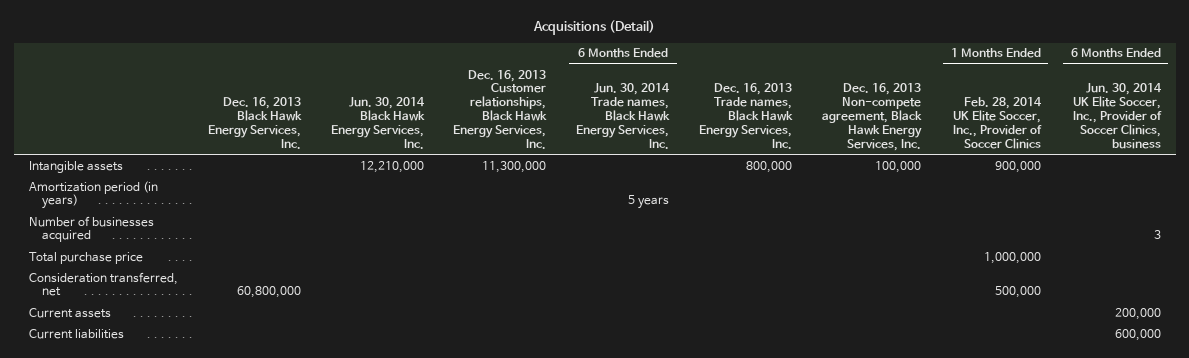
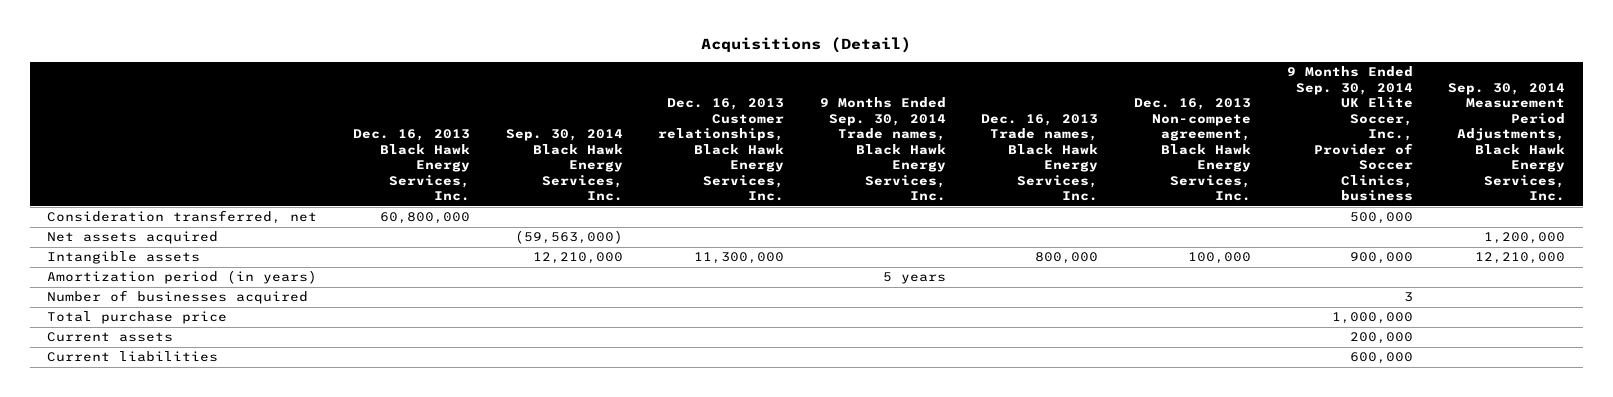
- | Dec. 16, 2013 Black Hawk Energy Services, Inc. | Jun. 30, 2014 Black Hawk Energy Services, Inc. | Dec. 16, 2013 Customer relationships, Black Hawk Energy Services, Inc. | 6 Months Ended Jun. 30, 2014 Trade names, Black Hawk Energy Services, Inc. | Dec. 16, 2013 Trade names, Black Hawk Energy Services, Inc. | Dec. 16, 2013 Non-compete agreement, Black Hawk Energy Services, Inc. | 1 Months Ended Feb. 28, 2014 UK Elite Soccer, Inc., Provider of Soccer Clinics | 6 Months Ended Jun. 30, 2014 UK Elite Soccer, Inc., Provider of Soccer Clinics, business
+ | Dec. 16, 2013 Black Hawk Energy Services, Inc. | Sep. 30, 2014 Black Hawk Energy Services, Inc. | Dec. 16, 2013 Customer relationships, Black Hawk Energy Services, Inc. | 9 Months Ended Sep. 30, 2014 Trade names, Black Hawk Energy Services, Inc. | Dec. 16, 2013 Trade names, Black Hawk Energy Services, Inc. | Dec. 16, 2013 Non-compete agreement, Black Hawk Energy Services, Inc. | 9 Months Ended Sep. 30, 2014 UK Elite Soccer, Inc., Provider of Soccer Clinics, business | Sep. 30, 2014 Measurement Period Adjustments, Black Hawk Energy Services, Inc.
moved up: Consideration transferred, net | 60,800,000 | | | | | | 500,000 |
+ Net assets acquired | | (59,563,000) | | | | | | 1,200,000

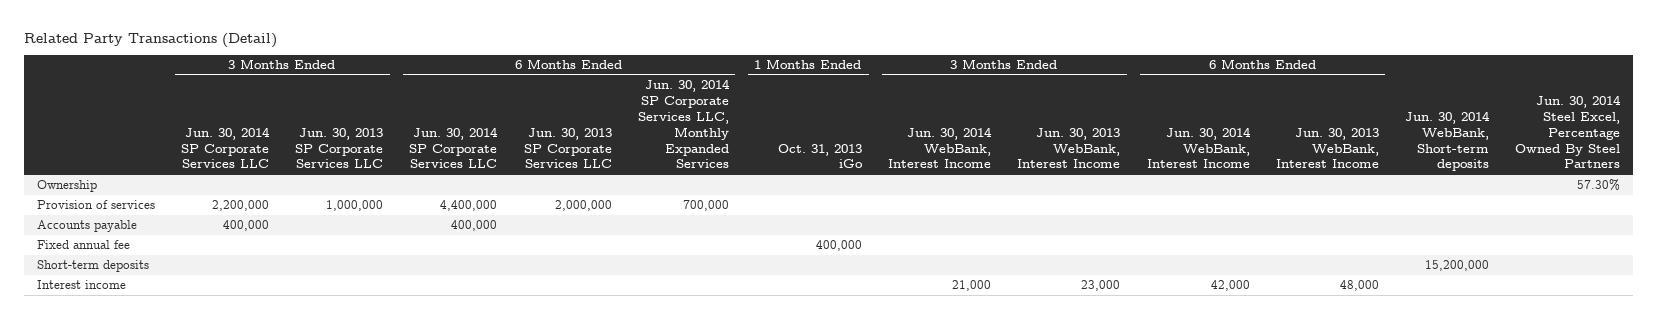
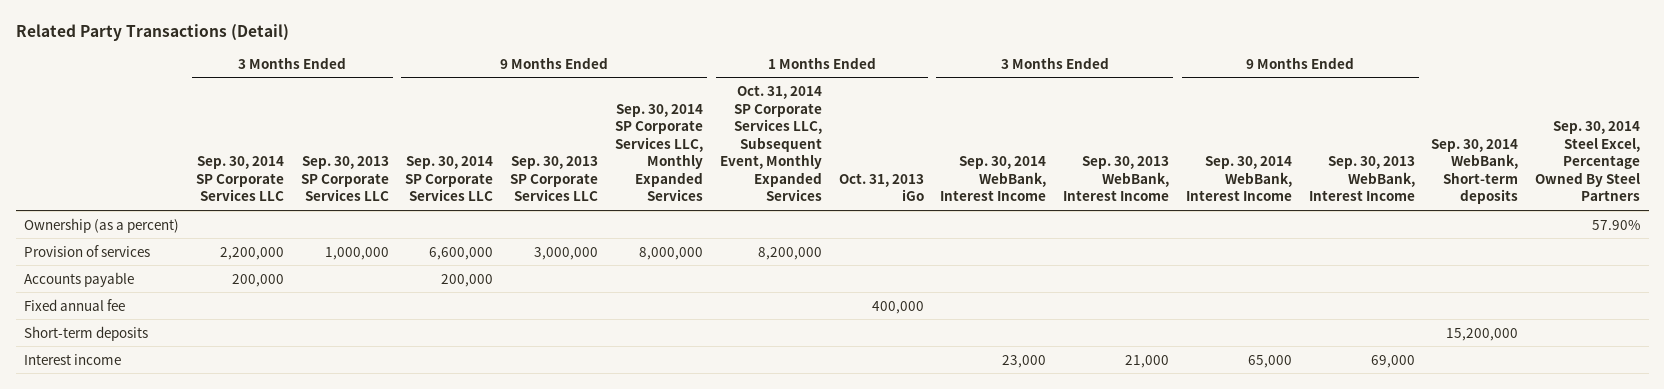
- | 3 Months Ended Jun. 30, 2014 SP Corporate Services LLC | 3 Months Ended Jun. 30, 2013 SP Corporate Services LLC | 6 Months Ended Jun. 30, 2014 SP Corporate Services LLC | 6 Months Ended Jun. 30, 2013 SP Corporate Services LLC | 6 Months Ended Jun. 30, 2014 SP Corporate Services LLC, Monthly Expanded Services | 1 Months Ended Oct. 31, 2013 iGo | 3 Months Ended Jun. 30, 2014 WebBank, Interest Income | 3 Months Ended Jun. 30, 2013 WebBank, Interest Income | 6 Months Ended Jun. 30, 2014 WebBank, Interest Income | 6 Months Ended Jun. 30, 2013 WebBank, Interest Income | Jun. 30, 2014 WebBank, Short-term deposits | Jun. 30, 2014 Steel Excel, Percentage Owned By Steel Partners
+ | 3 Months Ended Sep. 30, 2014 SP Corporate Services LLC | 3 Months Ended Sep. 30, 2013 SP Corporate Services LLC | 9 Months Ended Sep. 30, 2014 SP Corporate Services LLC | 9 Months Ended Sep. 30, 2013 SP Corporate Services LLC | 9 Months Ended Sep. 30, 2014 SP Corporate Services LLC, Monthly Expanded Services | 1 Months Ended Oct. 31, 2014 SP Corporate Services LLC, Subsequent Event, Monthly Expanded Services | 1 Months Ended Oct. 31, 2013 iGo | 3 Months Ended Sep. 30, 2014 WebBank, Interest Income | 3 Months Ended Sep. 30, 2013 WebBank, Interest Income | 9 Months Ended Sep. 30, 2014 WebBank, Interest Income | 9 Months Ended Sep. 30, 2013 WebBank, Interest Income | Sep. 30, 2014 WebBank, Short-term deposits | Sep. 30, 2014 Steel Excel, Percentage Owned By Steel Partners
- Ownership | | | | | | | | | | | | 57.30%
+ Ownership (as a percent) | | | | | | | | | | | | | 57.90%

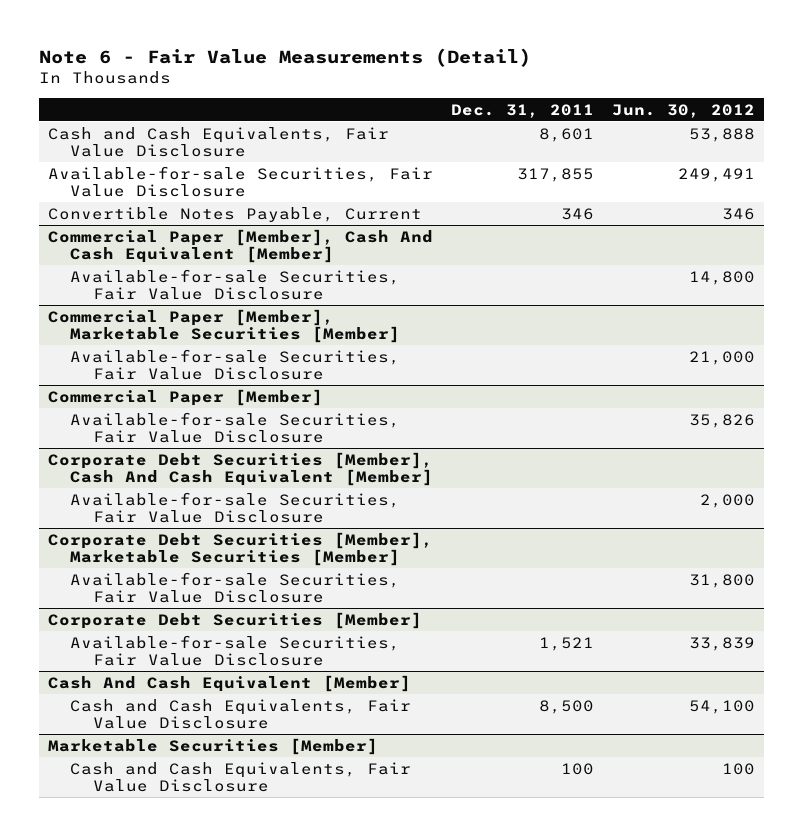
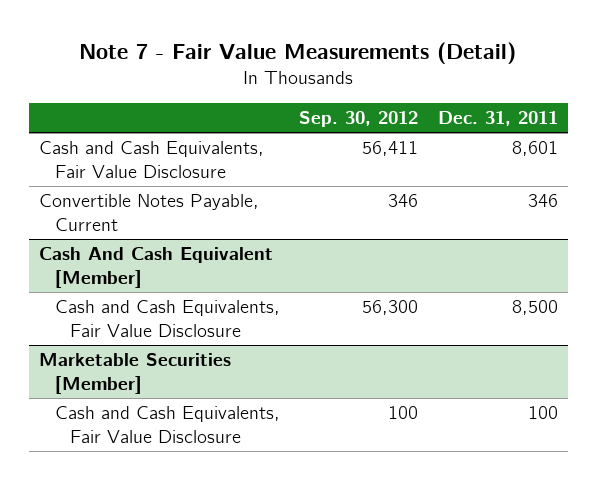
- Note 6 - Fair Value Measurements (Detail)
+ Note 7 - Fair Value Measurements (Detail)
- | Dec. 31, 2011 | Jun. 30, 2012
+ | Sep. 30, 2012 | Dec. 31, 2011
- Available-for-sale Securities, Fair Value Disclosure | 317,855 | 249,491
- Commercial Paper [Member], Cash And Cash Equivalent [Member]
- Available-for-sale Securities, Fair Value Disclosure | | 14,800
- Commercial Paper [Member], Marketable Securities [Member]
- Available-for-sale Securities, Fair Value Disclosure | | 21,000
- Commercial Paper [Member]
- Available-for-sale Securities, Fair Value Disclosure | | 35,826
- Corporate Debt Securities [Member], Cash And Cash Equivalent [Member]
- Available-for-sale Securities, Fair Value Disclosure | | 2,000
- Corporate Debt Securities [Member], Marketable Securities [Member]
- Available-for-sale Securities, Fair Value Disclosure | | 31,800
- Corporate Debt Securities [Member]
- Available-for-sale Securities, Fair Value Disclosure | 1,521 | 33,839

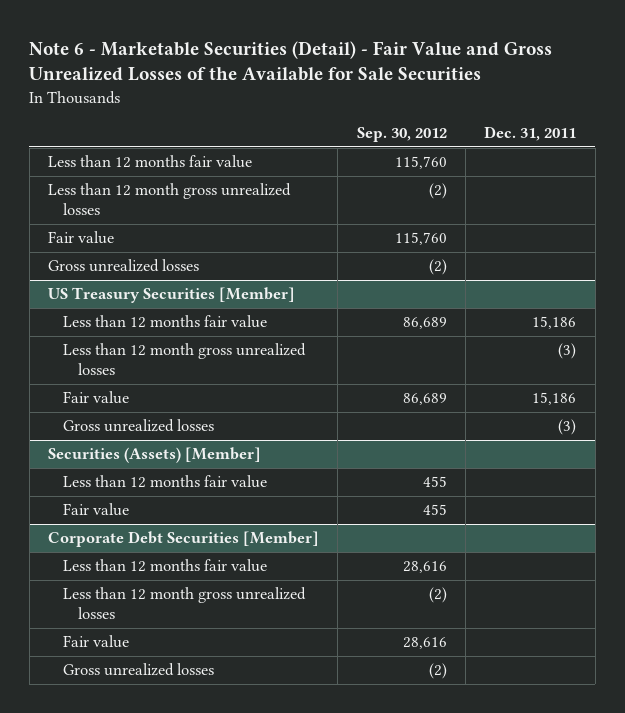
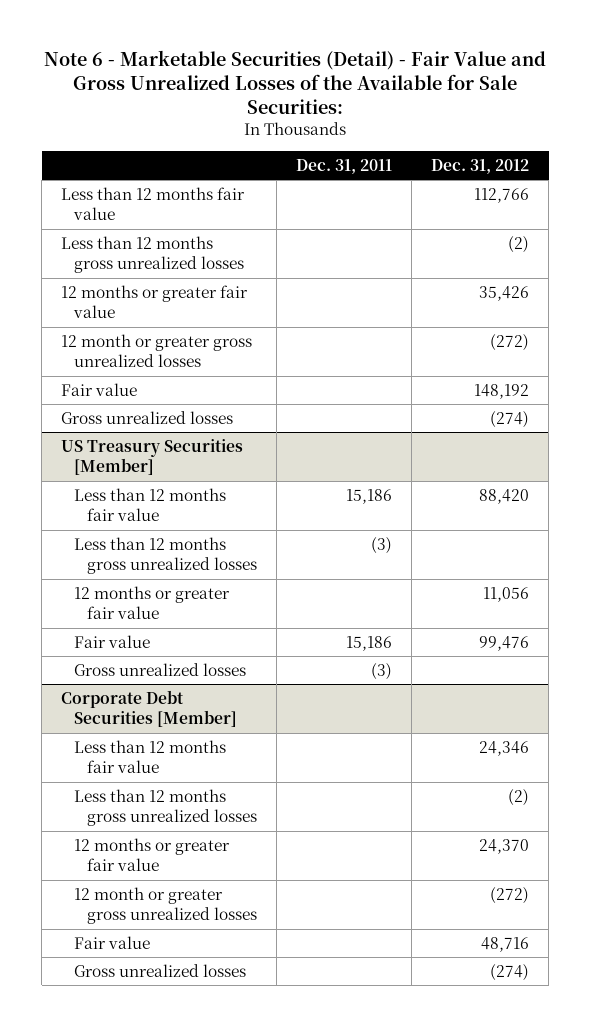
- Note 6 - Marketable Securities (Detail) - Fair Value and Gross Unrealized Losses of the Available for Sale Securities
+ Note 6 - Marketable Securities (Detail) - Fair Value and Gross Unrealized Losses of the Available for Sale Securities:
- | Sep. 30, 2012 | Dec. 31, 2011
+ | Dec. 31, 2011 | Dec. 31, 2012
- Less than 12 month gross unrealized losses | (2) |
+ Less than 12 months gross unrealized losses | | (2)
+ 12 months or greater fair value | | 35,426
+ 12 month or greater gross unrealized losses | | (272)
@ US Treasury Securities [Member]
- Less than 12 month gross unrealized losses | | (3)
+ Less than 12 months gross unrealized losses | (3) |
+ 12 months or greater fair value | | 11,056
- Securities (Assets) [Member]
- Less than 12 months fair value | 455 |
- Fair value | 455 |
@ Corporate Debt Securities [Member]
- Less than 12 month gross unrealized losses | (2) |
+ Less than 12 months gross unrealized losses | | (2)
+ 12 months or greater fair value | | 24,370
+ 12 month or greater gross unrealized losses | | (272)

